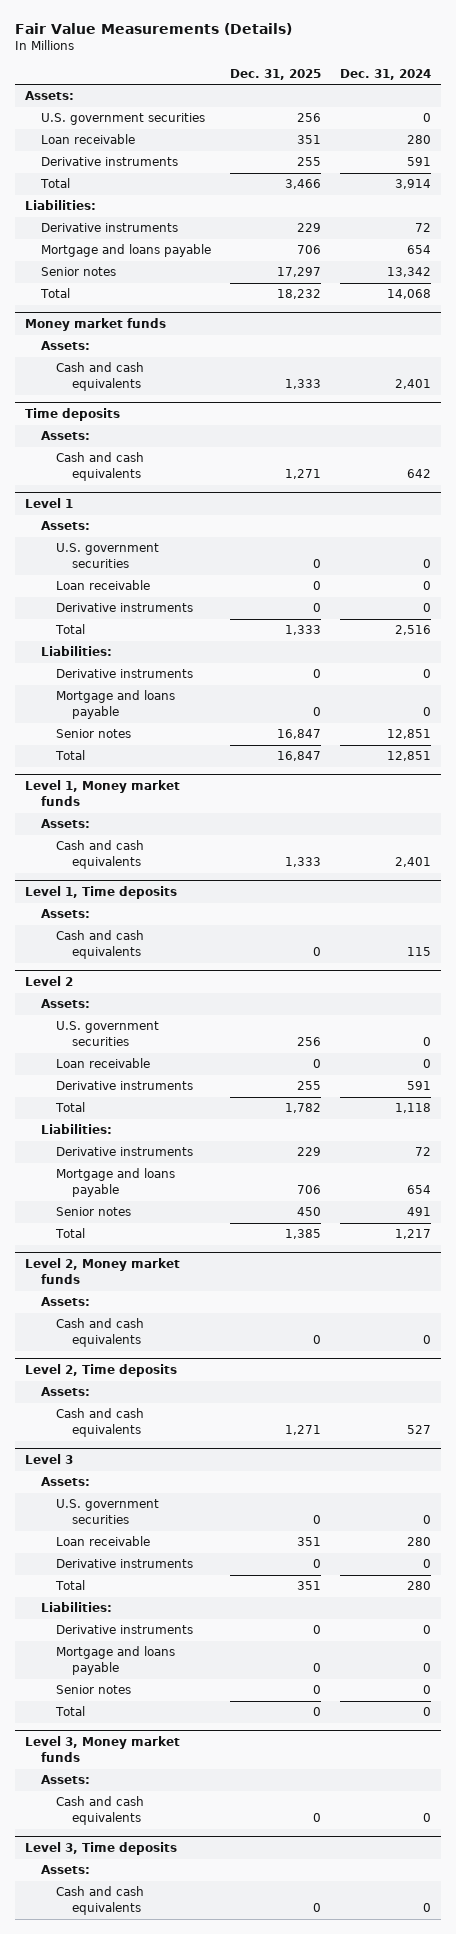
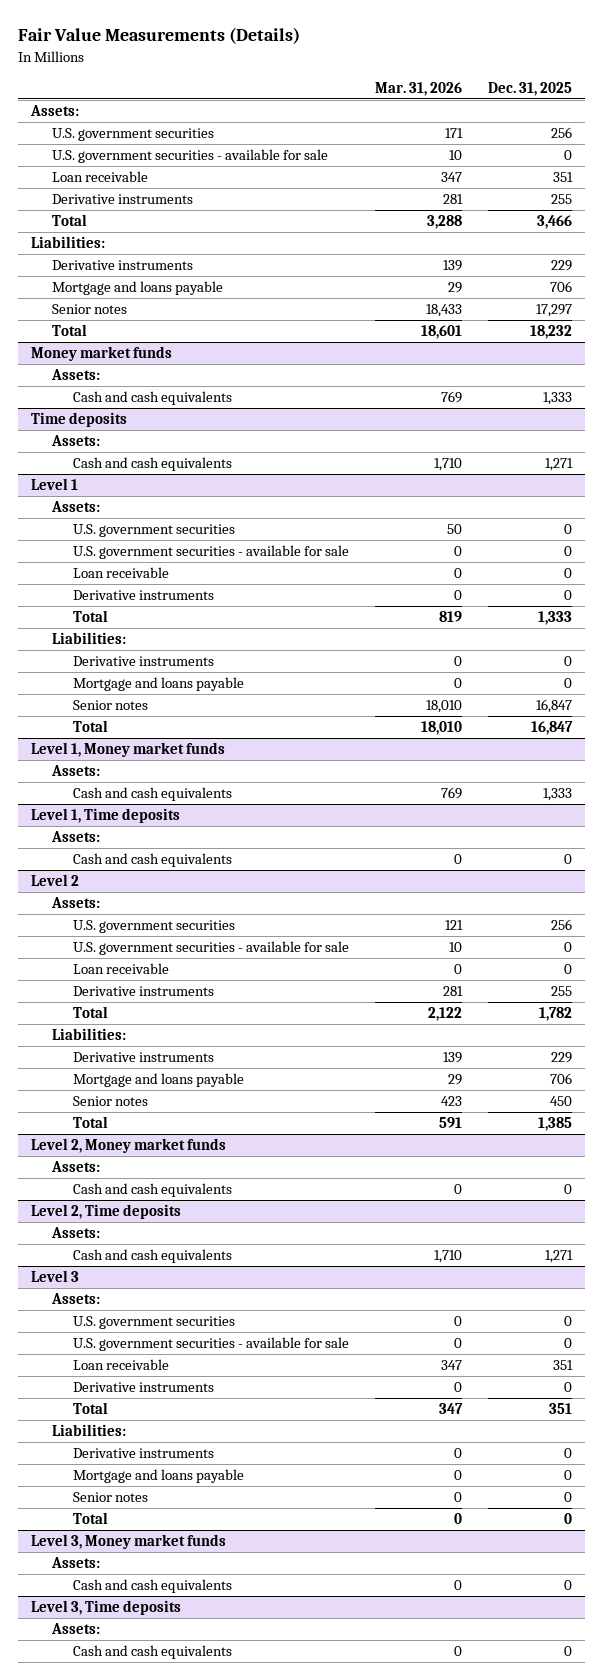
- | Dec. 31, 2025 | Dec. 31, 2024
+ | Mar. 31, 2026 | Dec. 31, 2025
+ U.S. government securities - available for sale | 10 | 0
@ Level 1
+ U.S. government securities - available for sale | 0 | 0
@ Level 2
+ U.S. government securities - available for sale | 10 | 0
@ Level 3
+ U.S. government securities - available for sale | 0 | 0

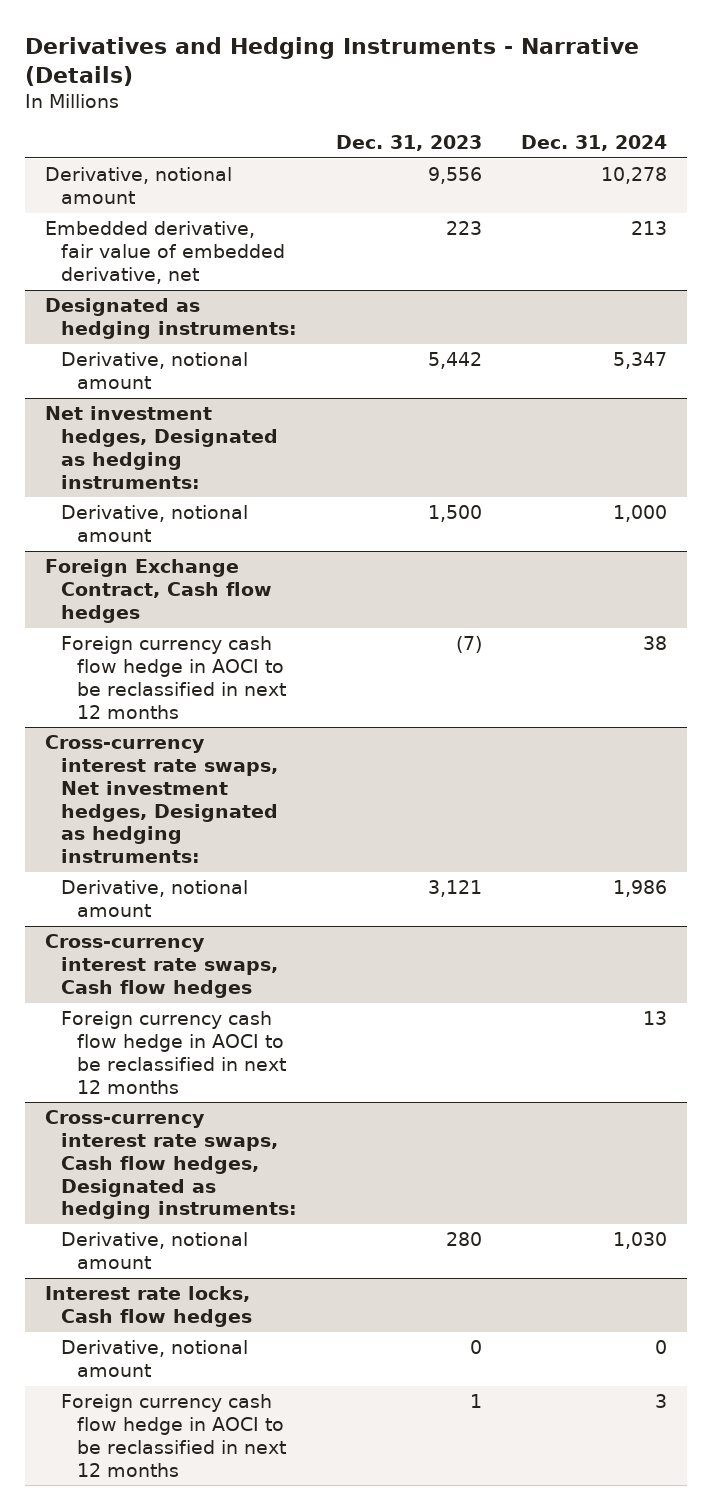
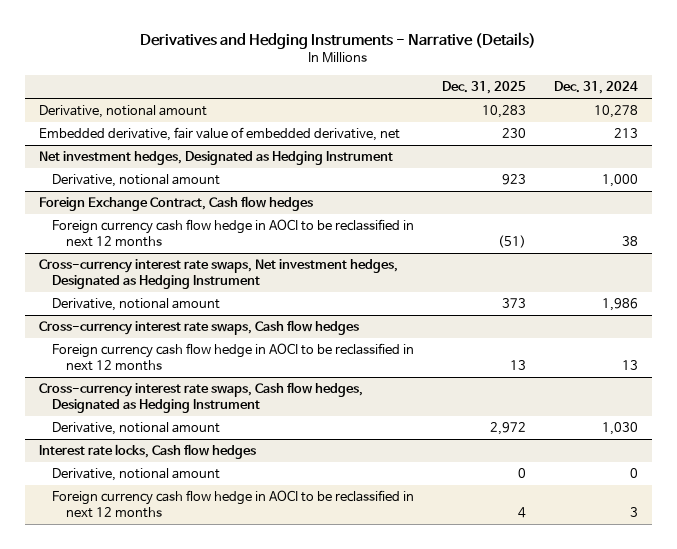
- | Dec. 31, 2023 | Dec. 31, 2024
+ | Dec. 31, 2025 | Dec. 31, 2024
- Designated as hedging instruments:
- Derivative, notional amount | 5,442 | 5,347
- Net investment hedges, Designated as hedging instruments:
+ Net investment hedges, Designated as Hedging Instrument
- Cross-currency interest rate swaps, Net investment hedges, Designated as hedging instruments:
+ Cross-currency interest rate swaps, Net investment hedges, Designated as Hedging Instrument
- Cross-currency interest rate swaps, Cash flow hedges, Designated as hedging instruments:
+ Cross-currency interest rate swaps, Cash flow hedges, Designated as Hedging Instrument

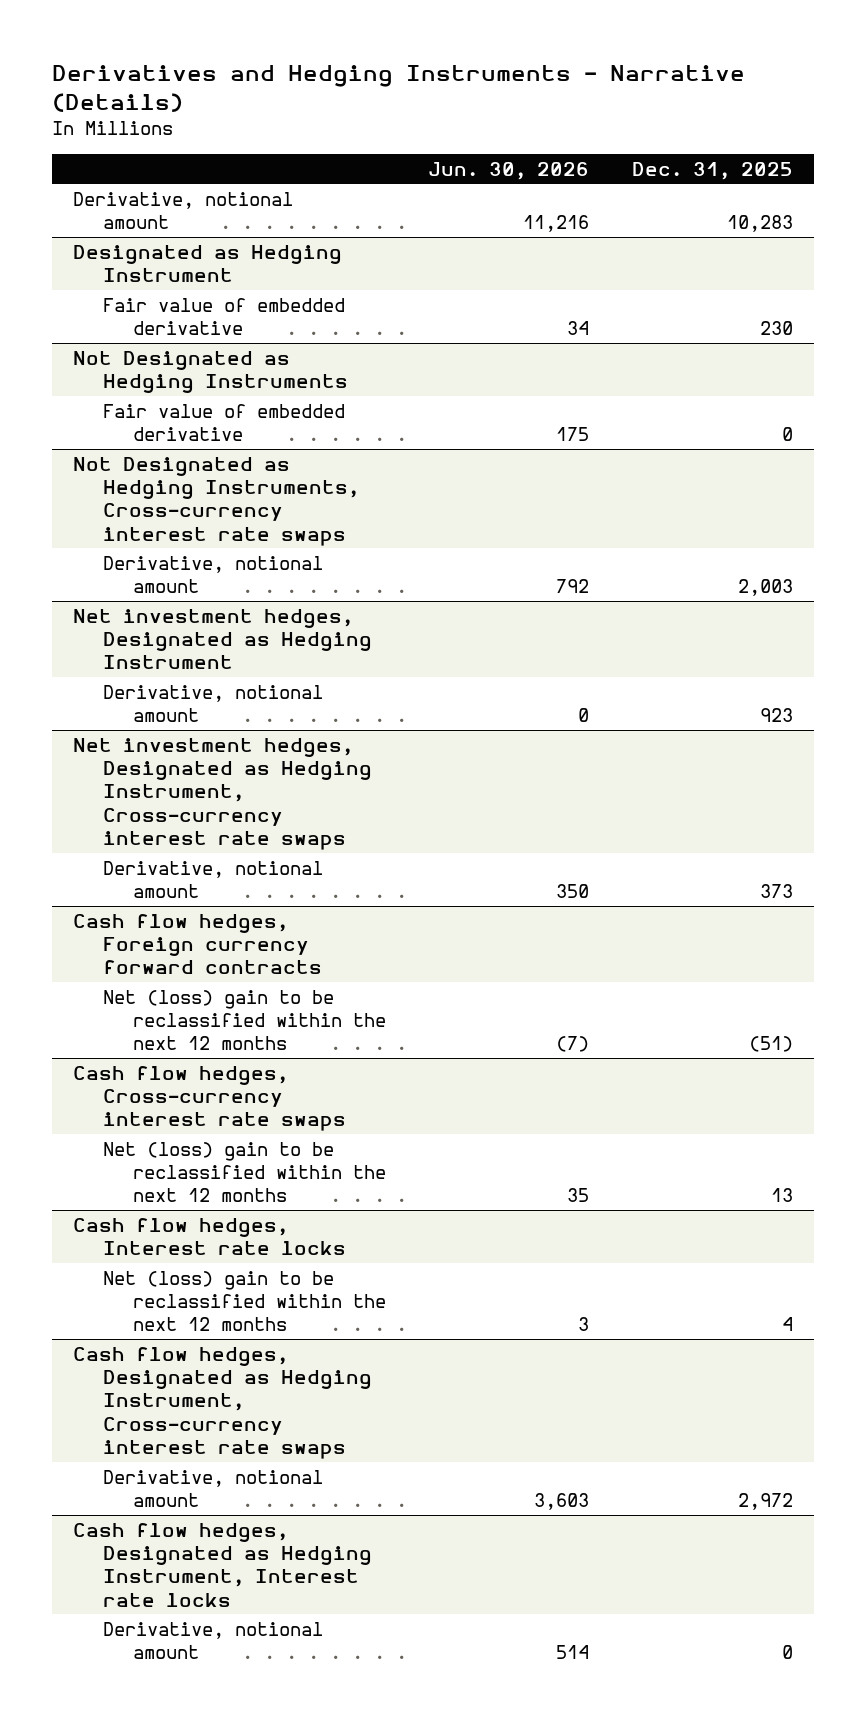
- | Dec. 31, 2025 | Dec. 31, 2024
+ | Jun. 30, 2026 | Dec. 31, 2025
- Embedded derivative, fair value of embedded derivative, net | 230 | 213
+ Designated as Hedging Instrument
+ Fair value of embedded derivative | 34 | 230
+ Not Designated as Hedging Instruments
+ Fair value of embedded derivative | 175 | 0
+ Not Designated as Hedging Instruments, Cross-currency interest rate swaps
+ Derivative, notional amount | 792 | 2,003
- Foreign Exchange Contract, Cash flow hedges
- Foreign currency cash flow hedge in AOCI to be reclassified in next 12 months | (51) | 38
- Cross-currency interest rate swaps, Net investment hedges, Designated as Hedging Instrument
+ Net investment hedges, Designated as Hedging Instrument, Cross-currency interest rate swaps
- Cross-currency interest rate swaps, Cash flow hedges
- Foreign currency cash flow hedge in AOCI to be reclassified in next 12 months | 13 | 13
- Cross-currency interest rate swaps, Cash flow hedges, Designated as Hedging Instrument
+ Cash flow hedges, Foreign currency forward contracts
+ Net (loss) gain to be reclassified within the next 12 months | (7) | (51)
+ Cash flow hedges, Cross-currency interest rate swaps
+ Net (loss) gain to be reclassified within the next 12 months | 35 | 13
+ Cash flow hedges, Interest rate locks
+ Net (loss) gain to be reclassified within the next 12 months | 3 | 4
+ Cash flow hedges, Designated as Hedging Instrument, Cross-currency interest rate swaps
- Interest rate locks, Cash flow hedges
+ Cash flow hedges, Designated as Hedging Instrument, Interest rate locks
- Foreign currency cash flow hedge in AOCI to be reclassified in next 12 months | 4 | 3

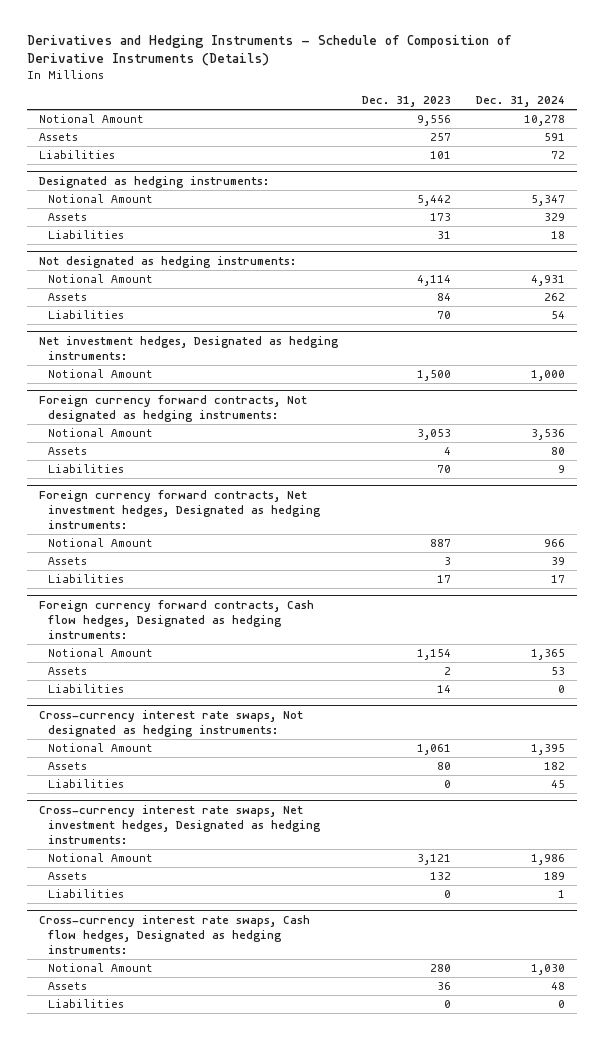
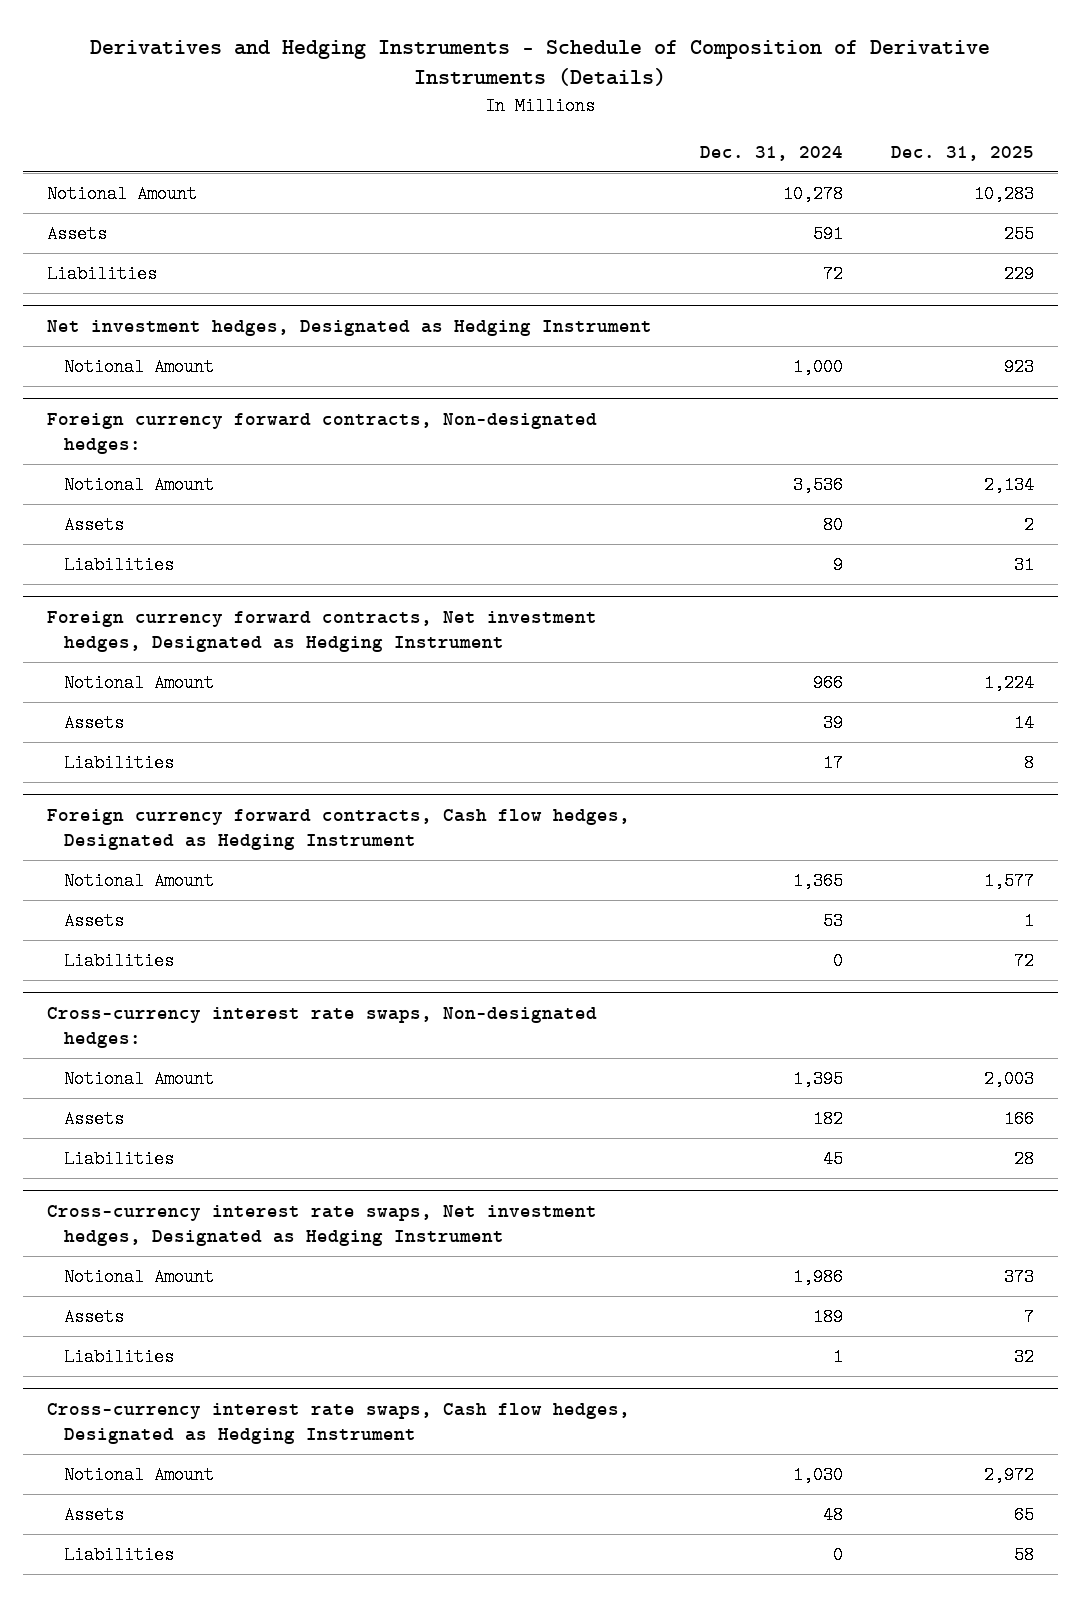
- | Dec. 31, 2023 | Dec. 31, 2024
+ | Dec. 31, 2024 | Dec. 31, 2025
- Designated as hedging instruments:
- Notional Amount | 5,442 | 5,347
- Assets | 173 | 329
- Liabilities | 31 | 18
- Not designated as hedging instruments:
- Notional Amount | 4,114 | 4,931
- Assets | 84 | 262
- Liabilities | 70 | 54
- Net investment hedges, Designated as hedging instruments:
+ Net investment hedges, Designated as Hedging Instrument
- Foreign currency forward contracts, Not designated as hedging instruments:
+ Foreign currency forward contracts, Non-designated hedges:
- Foreign currency forward contracts, Net investment hedges, Designated as hedging instruments:
+ Foreign currency forward contracts, Net investment hedges, Designated as Hedging Instrument
- Foreign currency forward contracts, Cash flow hedges, Designated as hedging instruments:
+ Foreign currency forward contracts, Cash flow hedges, Designated as Hedging Instrument
- Cross-currency interest rate swaps, Not designated as hedging instruments:
+ Cross-currency interest rate swaps, Non-designated hedges:
- Cross-currency interest rate swaps, Net investment hedges, Designated as hedging instruments:
+ Cross-currency interest rate swaps, Net investment hedges, Designated as Hedging Instrument
- Cross-currency interest rate swaps, Cash flow hedges, Designated as hedging instruments:
+ Cross-currency interest rate swaps, Cash flow hedges, Designated as Hedging Instrument

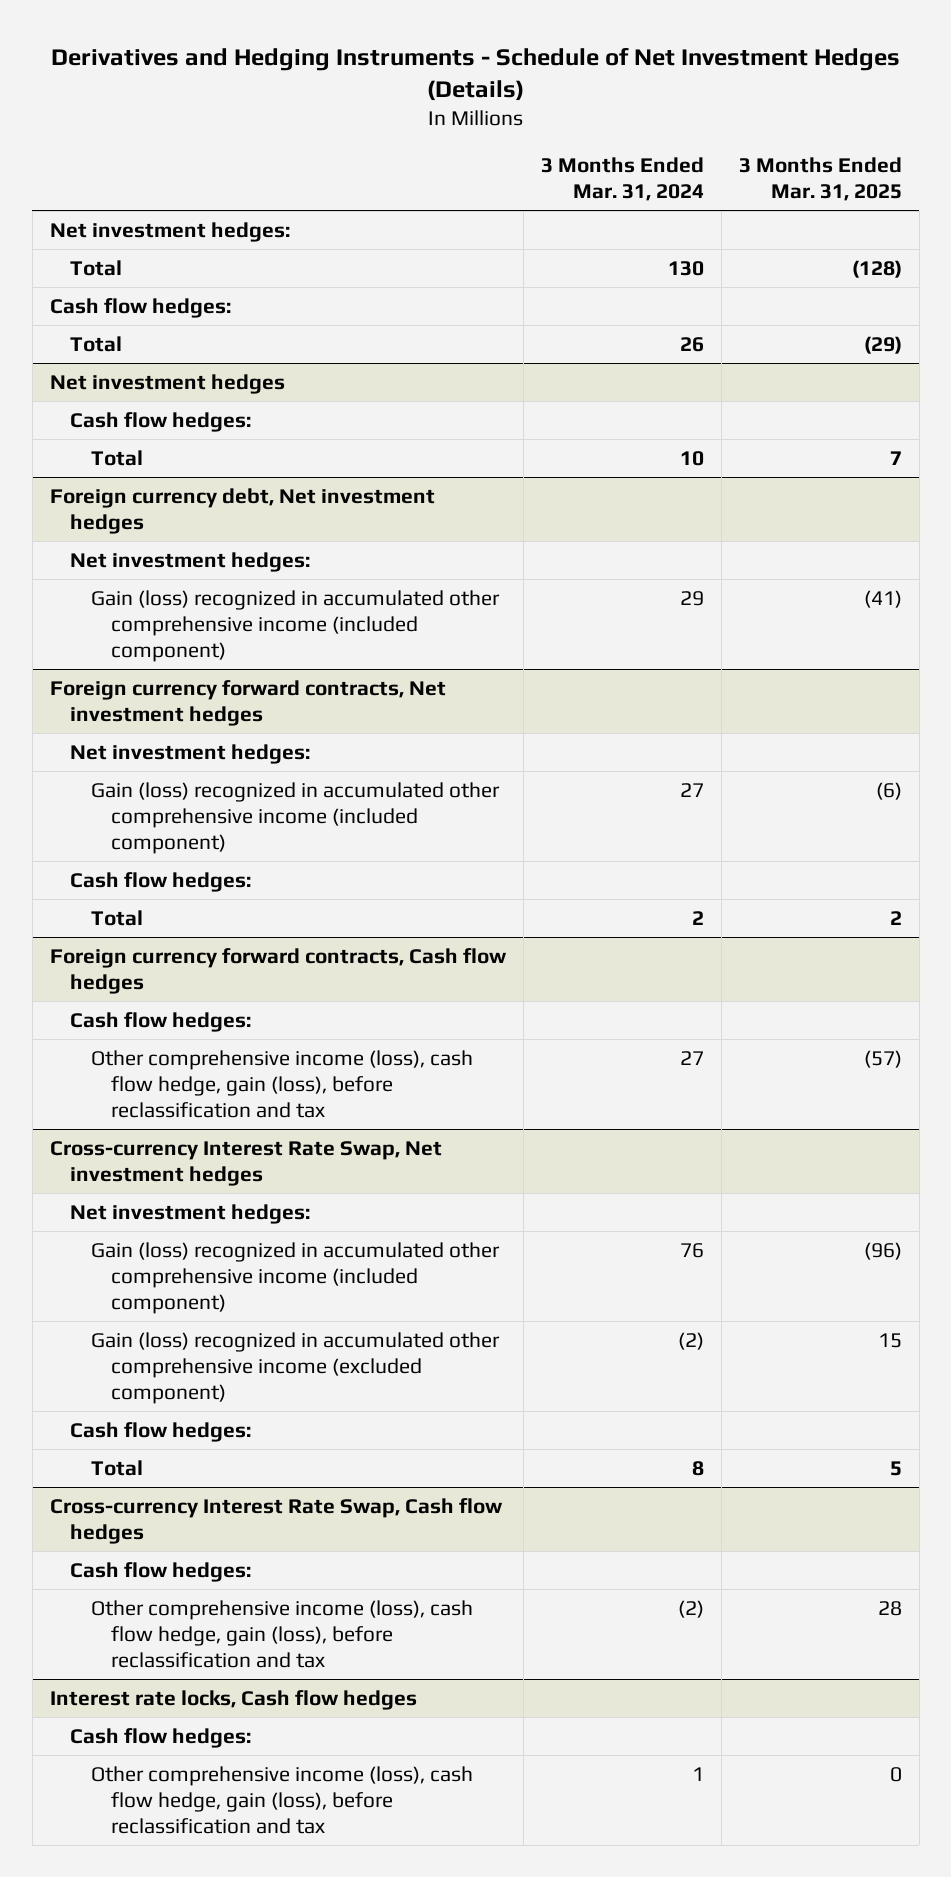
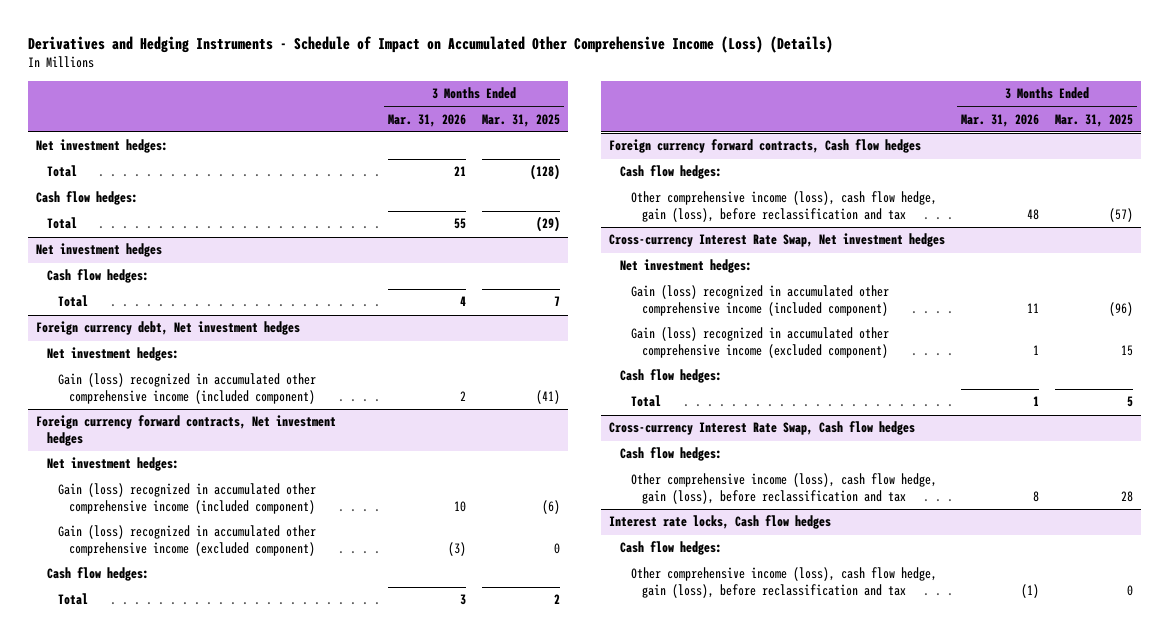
- Derivatives and Hedging Instruments - Schedule of Net Investment Hedges (Details)
+ Derivatives and Hedging Instruments - Schedule of Impact on Accumulated Other Comprehensive Income (Loss) (Details)
- | 3 Months Ended Mar. 31, 2024 | 3 Months Ended Mar. 31, 2025
+ | 3 Months Ended Mar. 31, 2026 | 3 Months Ended Mar. 31, 2025
@ Foreign currency forward contracts, Net investment hedges
+ Gain (loss) recognized in accumulated other comprehensive income (excluded component) | (3) | 0

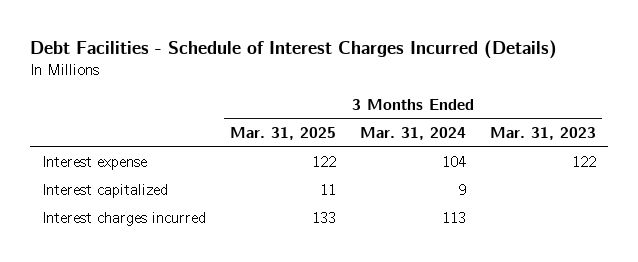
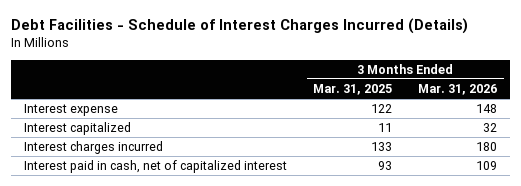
- | 3 Months Ended Mar. 31, 2025 | 3 Months Ended Mar. 31, 2024 | 3 Months Ended Mar. 31, 2023
+ | 3 Months Ended Mar. 31, 2025 | 3 Months Ended Mar. 31, 2026
+ Interest paid in cash, net of capitalized interest | 93 | 109

